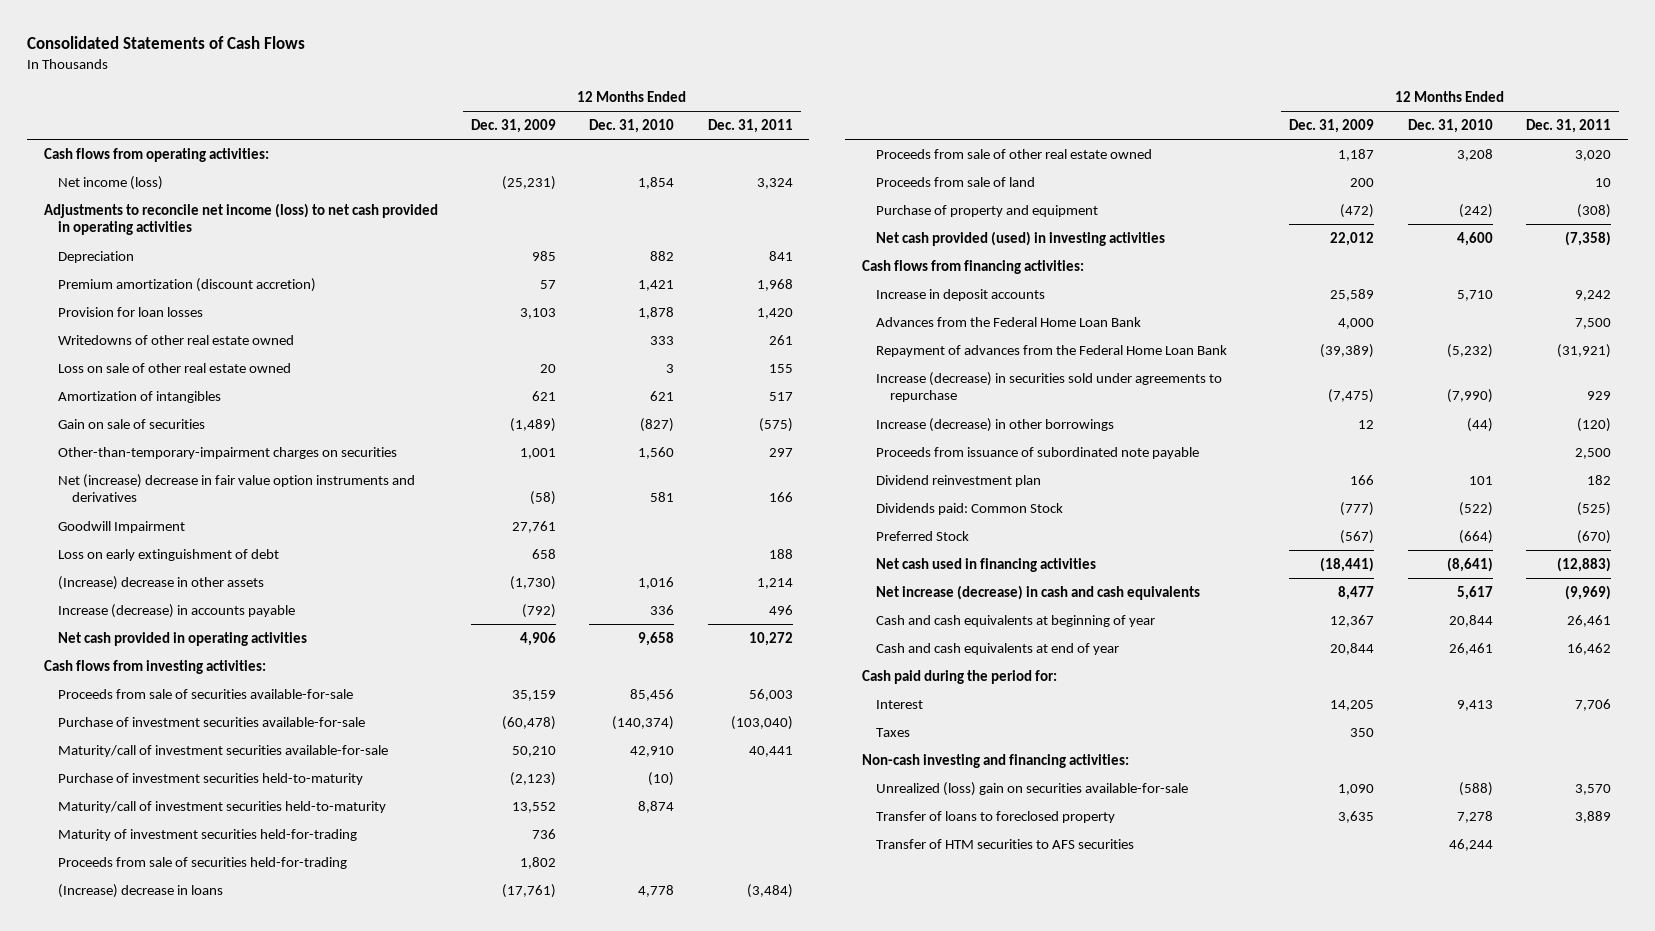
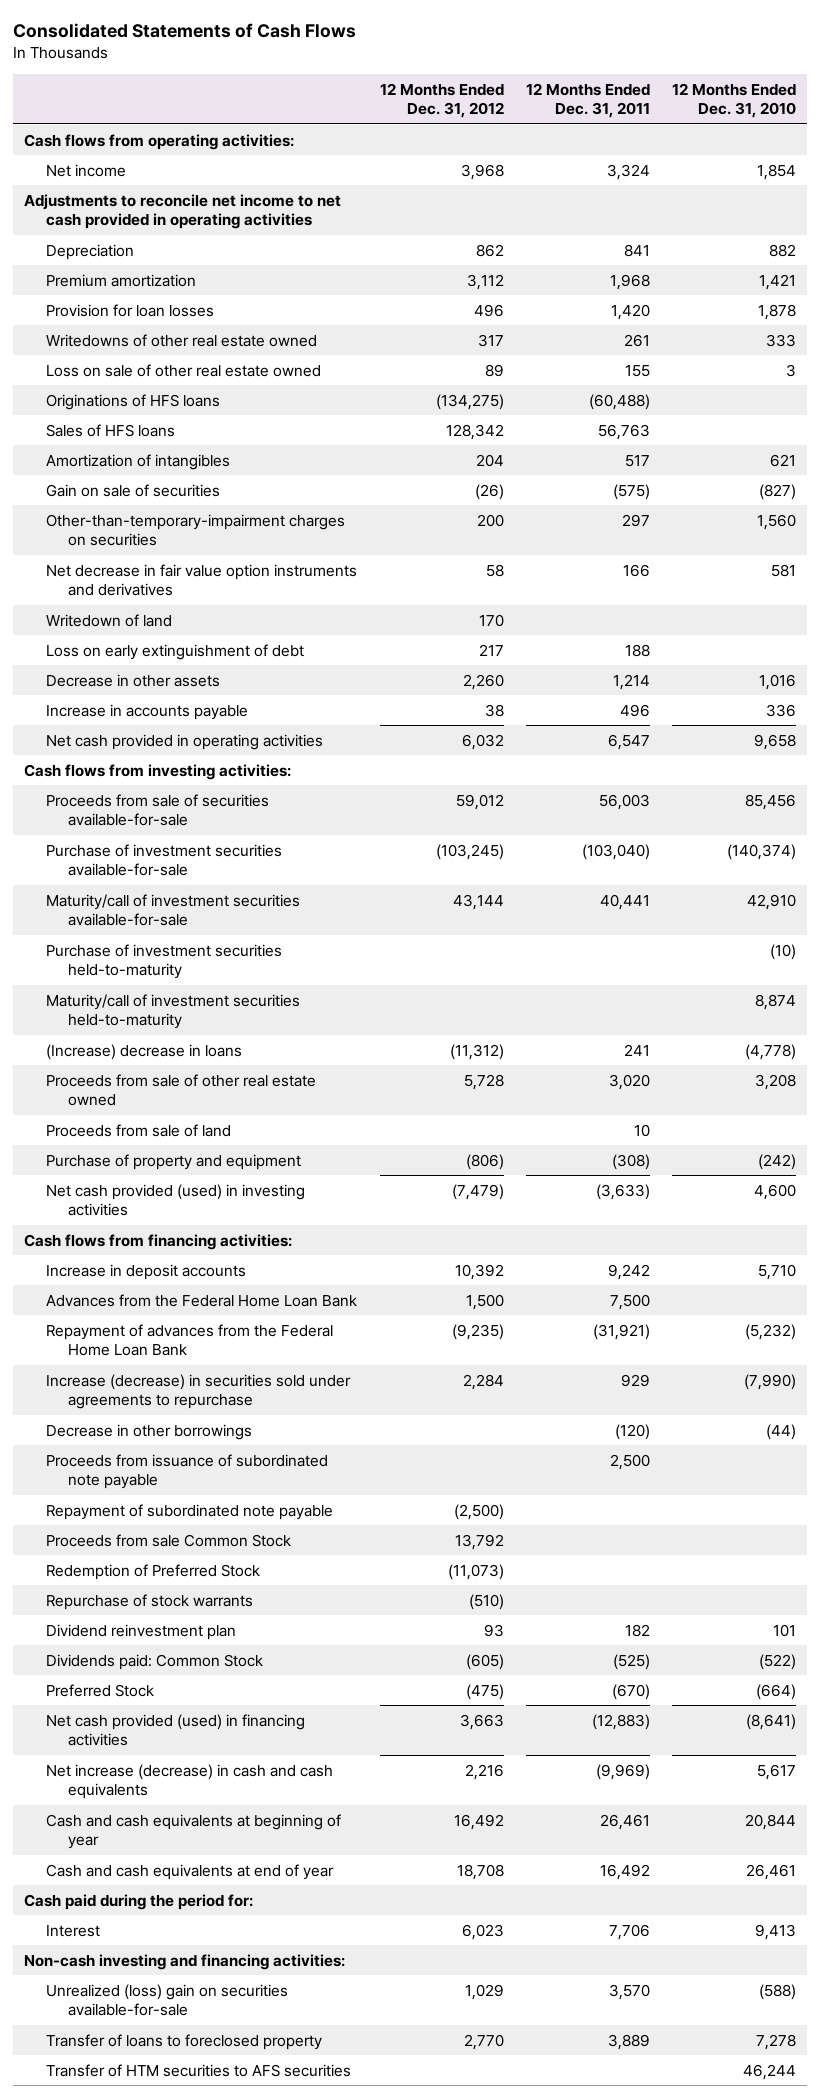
- | 12 Months Ended Dec. 31, 2009 | 12 Months Ended Dec. 31, 2010 | 12 Months Ended Dec. 31, 2011
+ | 12 Months Ended Dec. 31, 2012 | 12 Months Ended Dec. 31, 2011 | 12 Months Ended Dec. 31, 2010
- Net income (loss) | (25,231) | 1,854 | 3,324
- Adjustments to reconcile net income (loss) to net cash provided in operating activities
+ Net income | 3,968 | 3,324 | 1,854
+ Adjustments to reconcile net income to net cash provided in operating activities
- Premium amortization (discount accretion) | 57 | 1,421 | 1,968
+ Premium amortization | 3,112 | 1,968 | 1,421
+ Originations of HFS loans | (134,275) | (60,488) |
+ Sales of HFS loans | 128,342 | 56,763 |
- Net (increase) decrease in fair value option instruments and derivatives | (58) | 581 | 166
- Goodwill Impairment | 27,761 | |
+ Net decrease in fair value option instruments and derivatives | 58 | 166 | 581
+ Writedown of land | 170 | |
- (Increase) decrease in other assets | (1,730) | 1,016 | 1,214
- Increase (decrease) in accounts payable | (792) | 336 | 496
- Net cash provided in operating activities | 4,906 | 9,658 | 10,272
+ Decrease in other assets | 2,260 | 1,214 | 1,016
+ Increase in accounts payable | 38 | 496 | 336
+ Net cash provided in operating activities | 6,032 | 6,547 | 9,658
- Maturity of investment securities held-for-trading | 736 | |
- Proceeds from sale of securities held-for-trading | 1,802 | |
- (Increase) decrease in loans | (17,761) | 4,778 | (3,484)
+ (Increase) decrease in loans | (11,312) | 241 | (4,778)
- Net cash provided (used) in investing activities | 22,012 | 4,600 | (7,358)
+ Net cash provided (used) in investing activities | (7,479) | (3,633) | 4,600
- Increase (decrease) in other borrowings | 12 | (44) | (120)
+ Decrease in other borrowings | | (120) | (44)
+ Repayment of subordinated note payable | (2,500) | |
+ Proceeds from sale Common Stock | 13,792 | |
+ Redemption of Preferred Stock | (11,073) | |
+ Repurchase of stock warrants | (510) | |
- Net cash used in financing activities | (18,441) | (8,641) | (12,883)
+ Net cash provided (used) in financing activities | 3,663 | (12,883) | (8,641)
- Cash and cash equivalents at end of year | 20,844 | 26,461 | 16,462
+ Cash and cash equivalents at end of year | 18,708 | 16,492 | 26,461
- Taxes | 350 | |

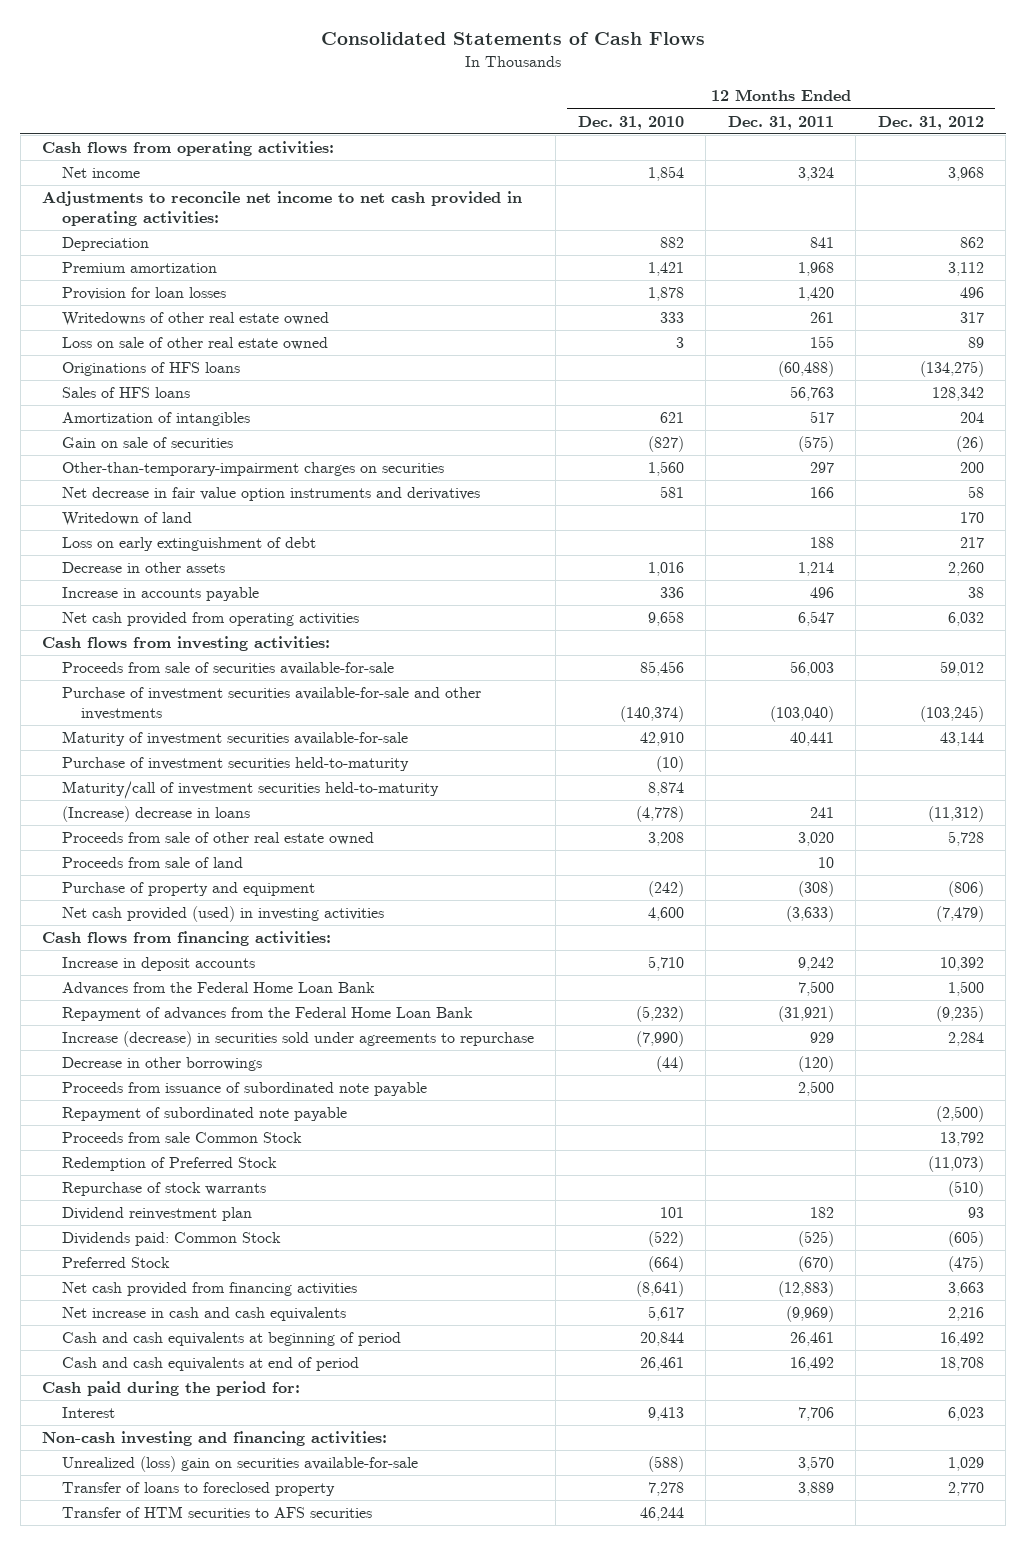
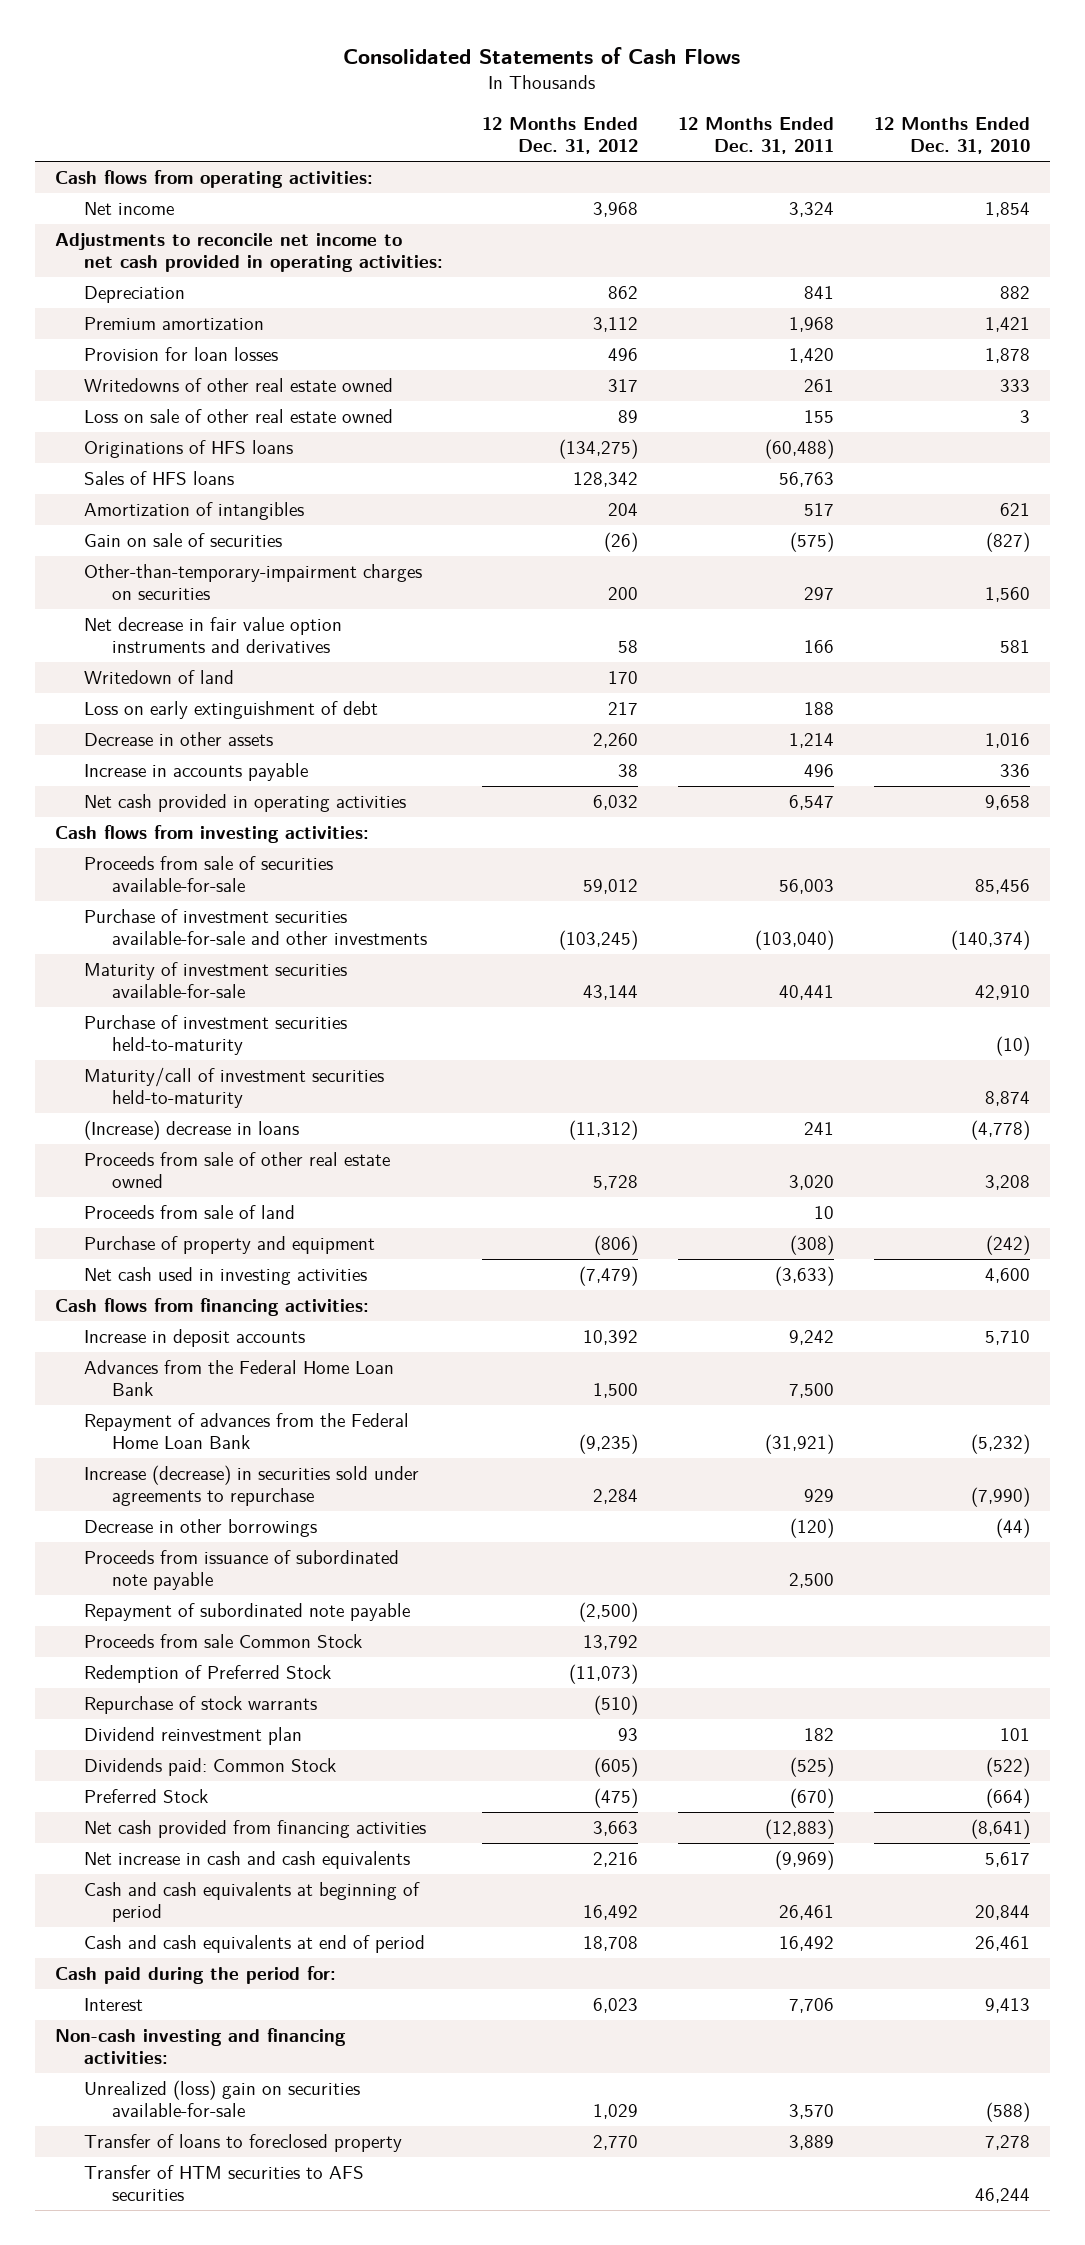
- | 12 Months Ended Dec. 31, 2010 | 12 Months Ended Dec. 31, 2011 | 12 Months Ended Dec. 31, 2012
+ | 12 Months Ended Dec. 31, 2012 | 12 Months Ended Dec. 31, 2011 | 12 Months Ended Dec. 31, 2010
- Net cash provided from operating activities | 9,658 | 6,547 | 6,032
+ Net cash provided in operating activities | 6,032 | 6,547 | 9,658
- Net cash provided (used) in investing activities | 4,600 | (3,633) | (7,479)
+ Net cash used in investing activities | (7,479) | (3,633) | 4,600

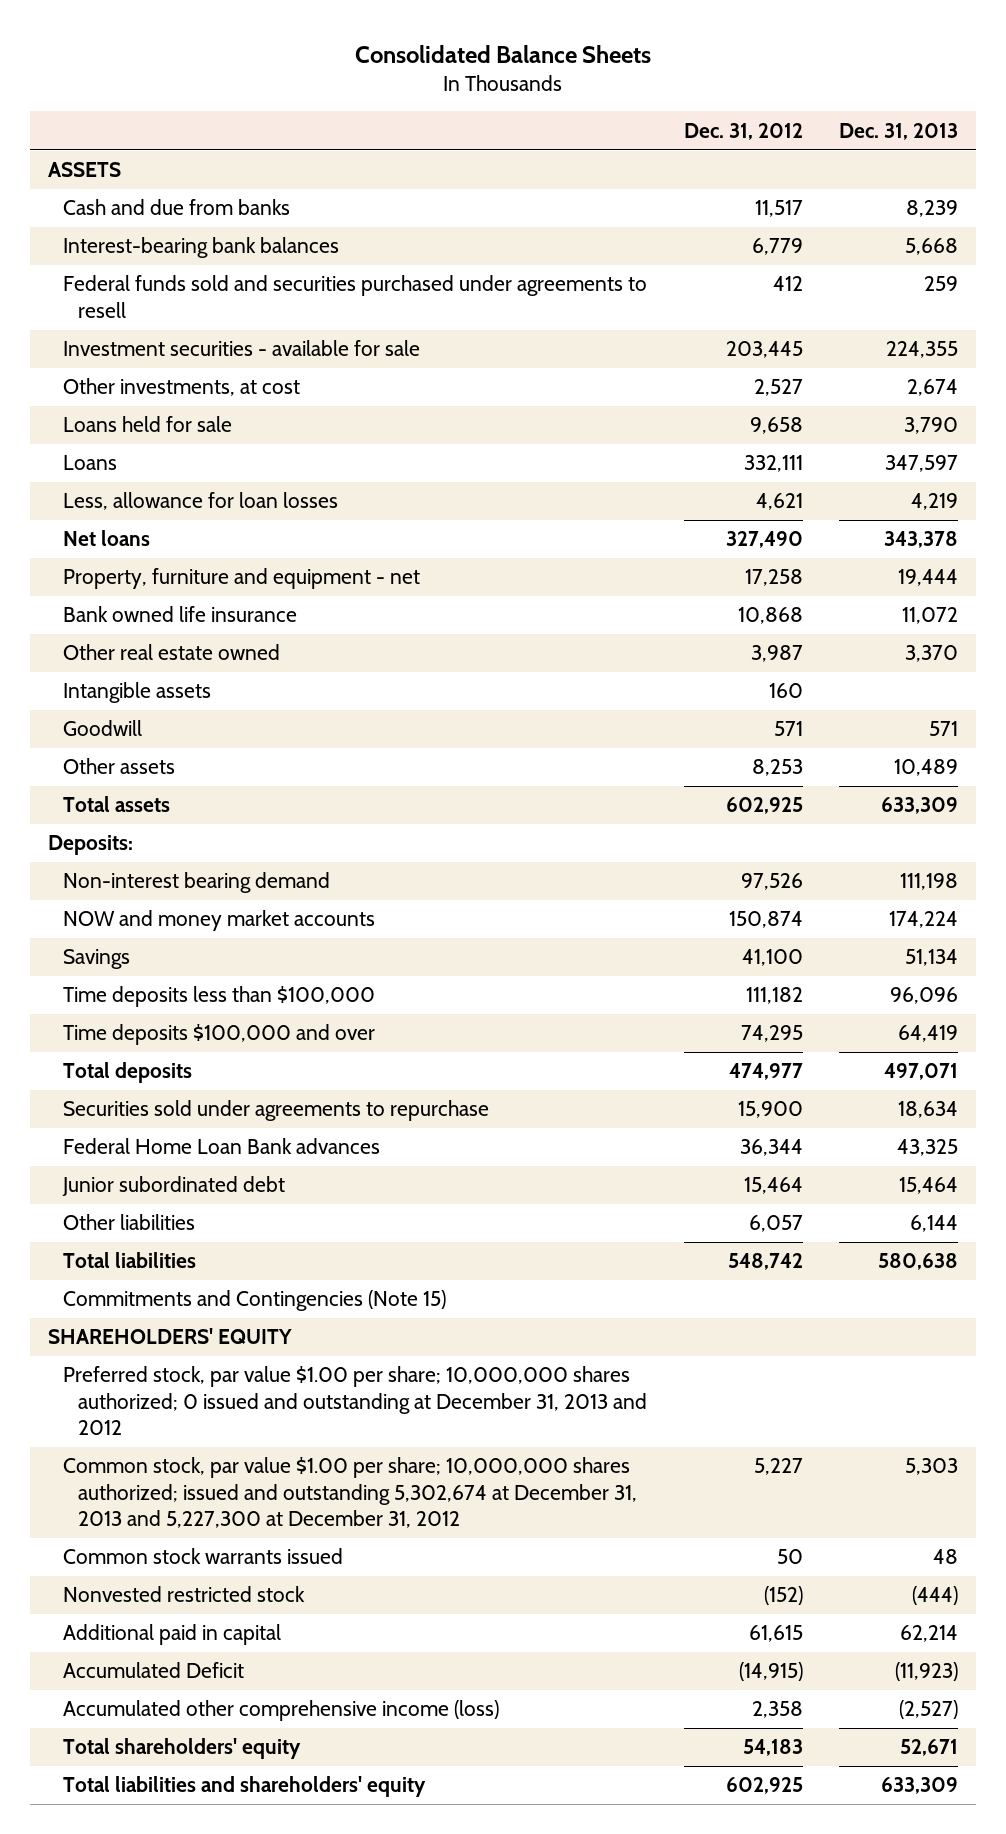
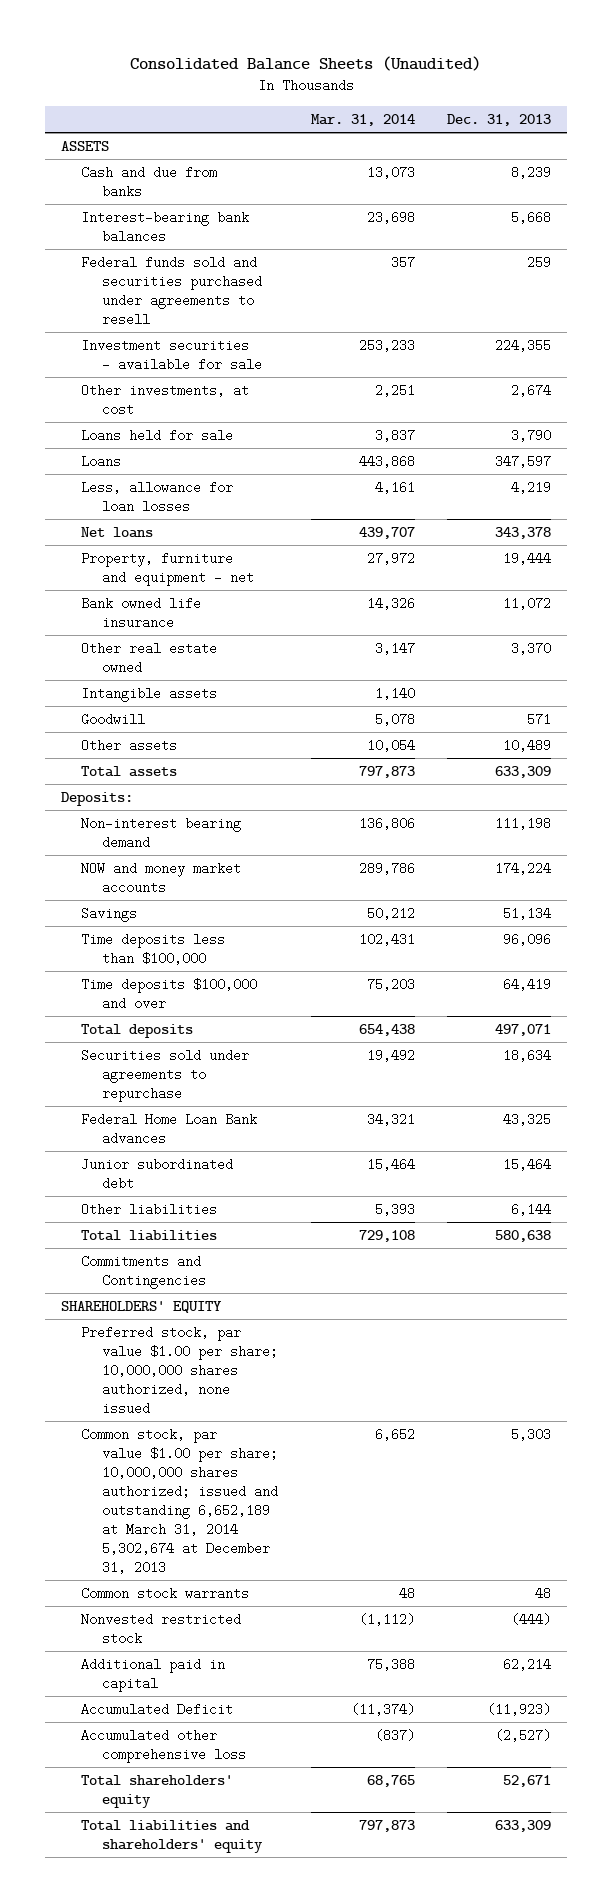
- Consolidated Balance Sheets
+ Consolidated Balance Sheets (Unaudited)
- | Dec. 31, 2012 | Dec. 31, 2013
+ | Mar. 31, 2014 | Dec. 31, 2013
- Commitments and Contingencies (Note 15)
+ Commitments and Contingencies
- Preferred stock, par value $1.00 per share; 10,000,000 shares authorized; 0 issued and outstanding at December 31, 2013 and 2012
- Common stock, par value $1.00 per share; 10,000,000 shares authorized; issued and outstanding 5,302,674 at December 31, 2013 and 5,227,300 at December 31, 2012 | 5,227 | 5,303
- Common stock warrants issued | 50 | 48
+ Preferred stock, par value $1.00 per share; 10,000,000 shares authorized, none issued
+ Common stock, par value $1.00 per share; 10,000,000 shares authorized; issued and outstanding 6,652,189 at March 31, 2014 5,302,674 at December 31, 2013 | 6,652 | 5,303
+ Common stock warrants | 48 | 48
- Accumulated other comprehensive income (loss) | 2,358 | (2,527)
+ Accumulated other comprehensive loss | (837) | (2,527)

